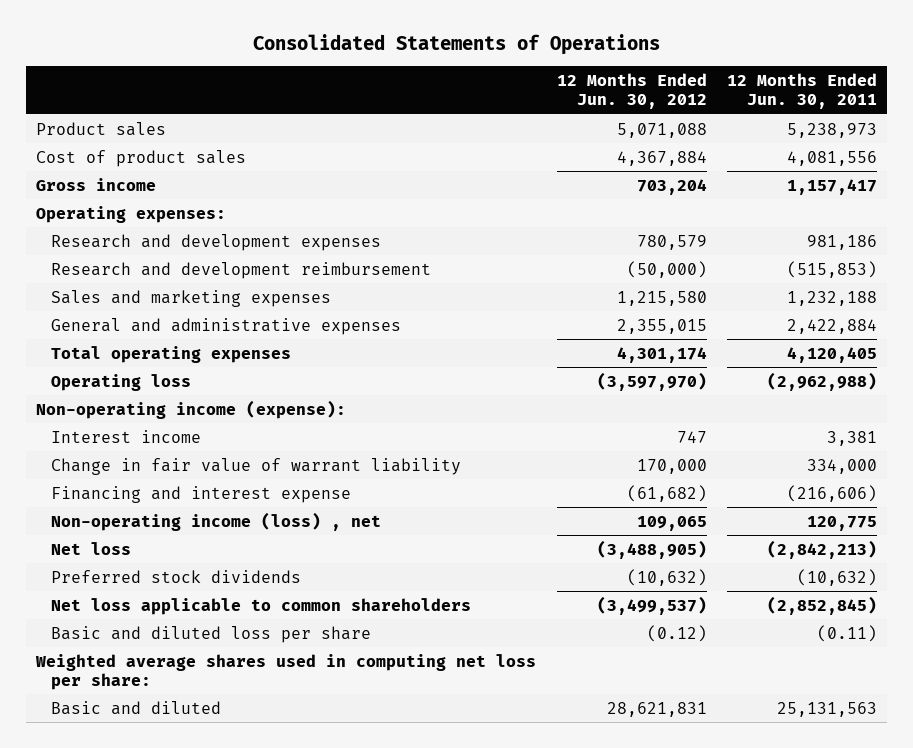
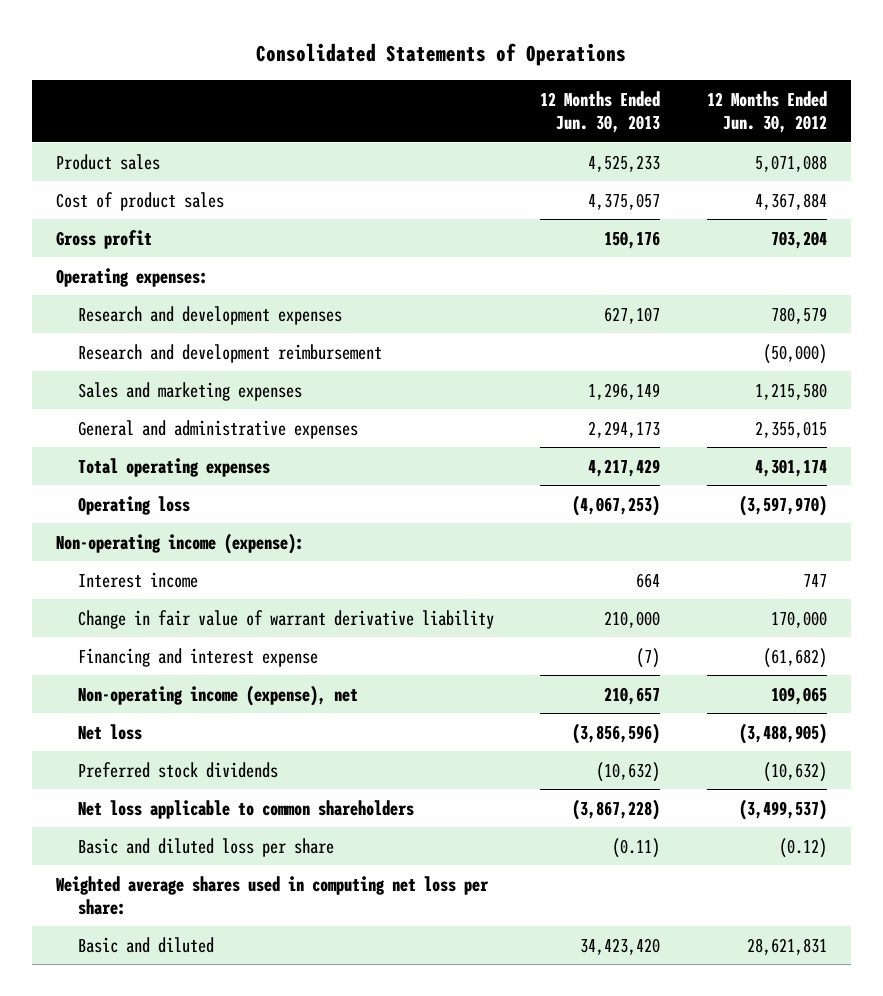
- | 12 Months Ended Jun. 30, 2012 | 12 Months Ended Jun. 30, 2011
+ | 12 Months Ended Jun. 30, 2013 | 12 Months Ended Jun. 30, 2012
- Gross income | 703,204 | 1,157,417
+ Gross profit | 150,176 | 703,204
- Change in fair value of warrant liability | 170,000 | 334,000
+ Change in fair value of warrant derivative liability | 210,000 | 170,000
- Non-operating income (loss) , net | 109,065 | 120,775
+ Non-operating income (expense), net | 210,657 | 109,065

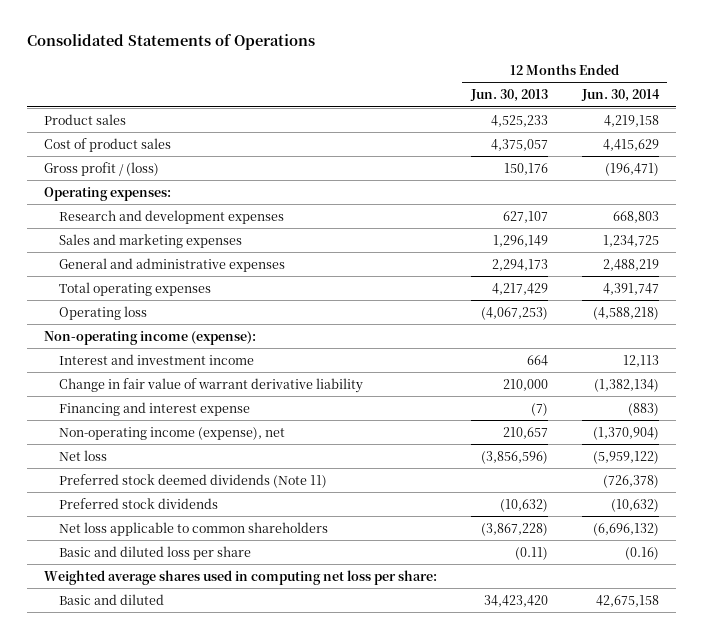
- | 12 Months Ended Jun. 30, 2013 | 12 Months Ended Jun. 30, 2012
+ | 12 Months Ended Jun. 30, 2013 | 12 Months Ended Jun. 30, 2014
- Gross profit | 150,176 | 703,204
+ Gross profit / (loss) | 150,176 | (196,471)
- Research and development reimbursement | | (50,000)
- Interest income | 664 | 747
+ Interest and investment income | 664 | 12,113
+ Preferred stock deemed dividends (Note 11) | | (726,378)

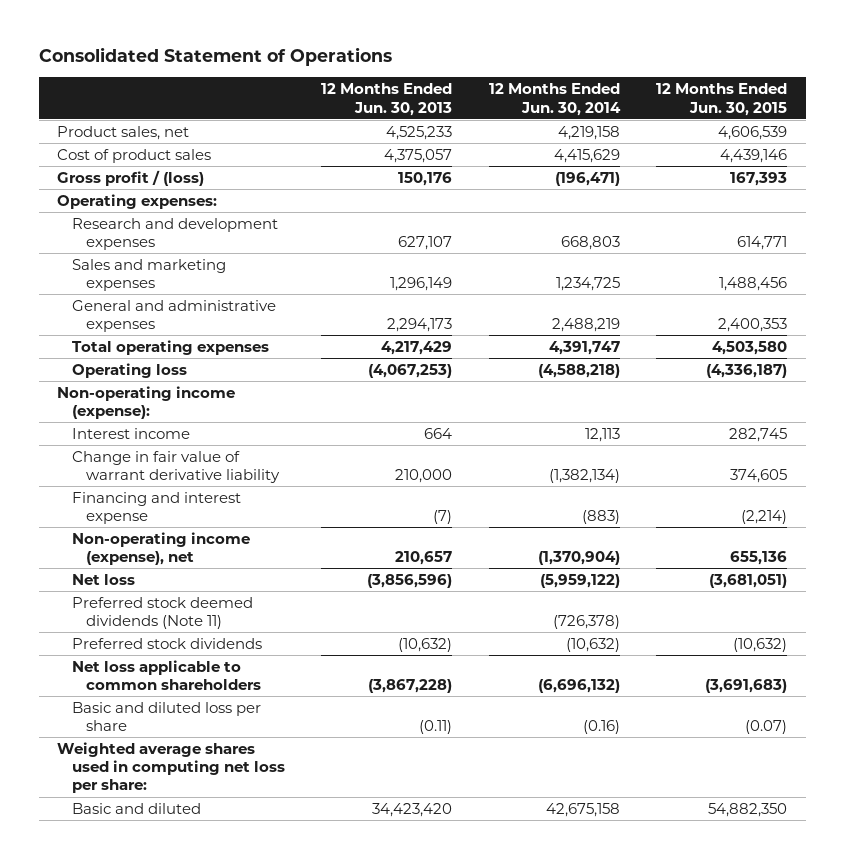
- Consolidated Statements of Operations
+ Consolidated Statement of Operations
- | 12 Months Ended Jun. 30, 2013 | 12 Months Ended Jun. 30, 2014
+ | 12 Months Ended Jun. 30, 2013 | 12 Months Ended Jun. 30, 2014 | 12 Months Ended Jun. 30, 2015
- Product sales | 4,525,233 | 4,219,158
+ Product sales, net | 4,525,233 | 4,219,158 | 4,606,539
- Interest and investment income | 664 | 12,113
+ Interest income | 664 | 12,113 | 282,745

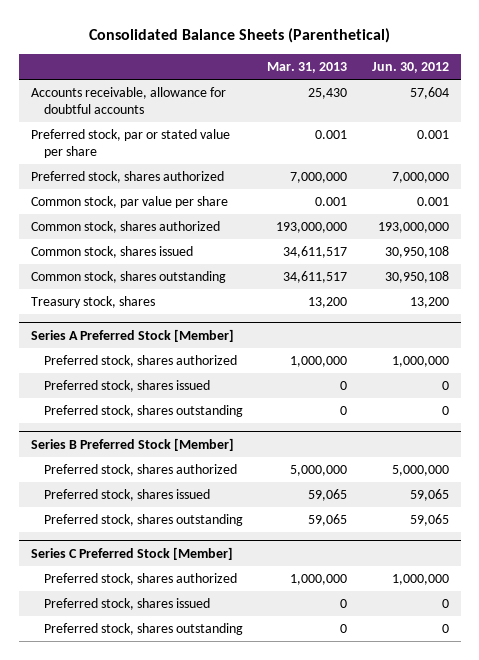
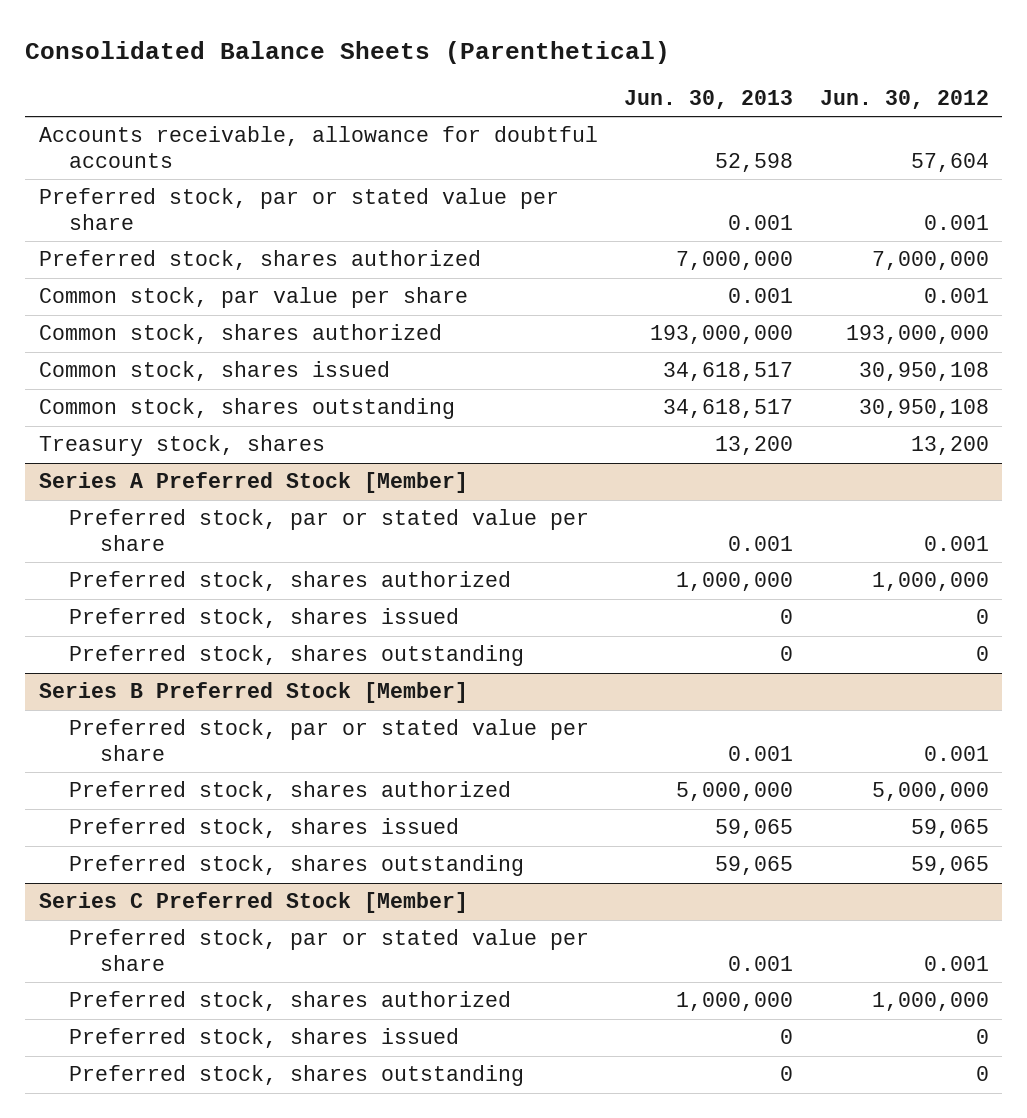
- | Mar. 31, 2013 | Jun. 30, 2012
+ | Jun. 30, 2013 | Jun. 30, 2012
@ Series A Preferred Stock [Member]
+ Preferred stock, par or stated value per share | 0.001 | 0.001
@ Series B Preferred Stock [Member]
+ Preferred stock, par or stated value per share | 0.001 | 0.001
@ Series C Preferred Stock [Member]
+ Preferred stock, par or stated value per share | 0.001 | 0.001

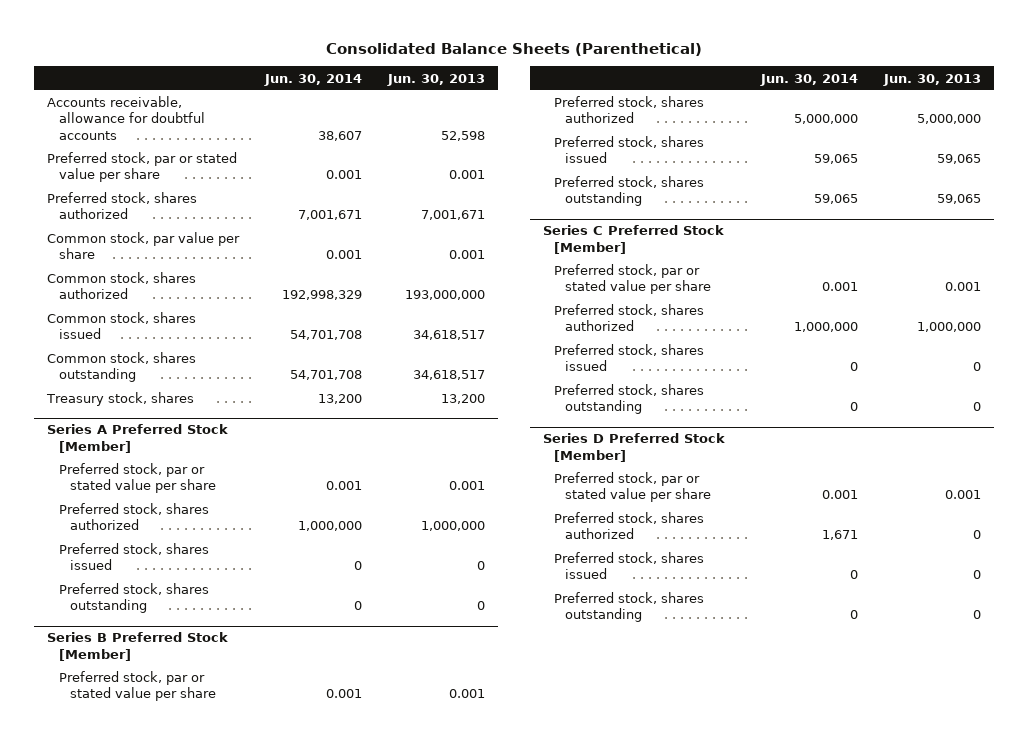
- | Jun. 30, 2013 | Jun. 30, 2012
+ | Jun. 30, 2014 | Jun. 30, 2013
- Preferred stock, shares authorized | 7,000,000 | 7,000,000
+ Preferred stock, shares authorized | 7,001,671 | 7,001,671
+ Series D Preferred Stock [Member]
+ Preferred stock, par or stated value per share | 0.001 | 0.001
+ Preferred stock, shares authorized | 1,671 | 0
+ Preferred stock, shares issued | 0 | 0
+ Preferred stock, shares outstanding | 0 | 0

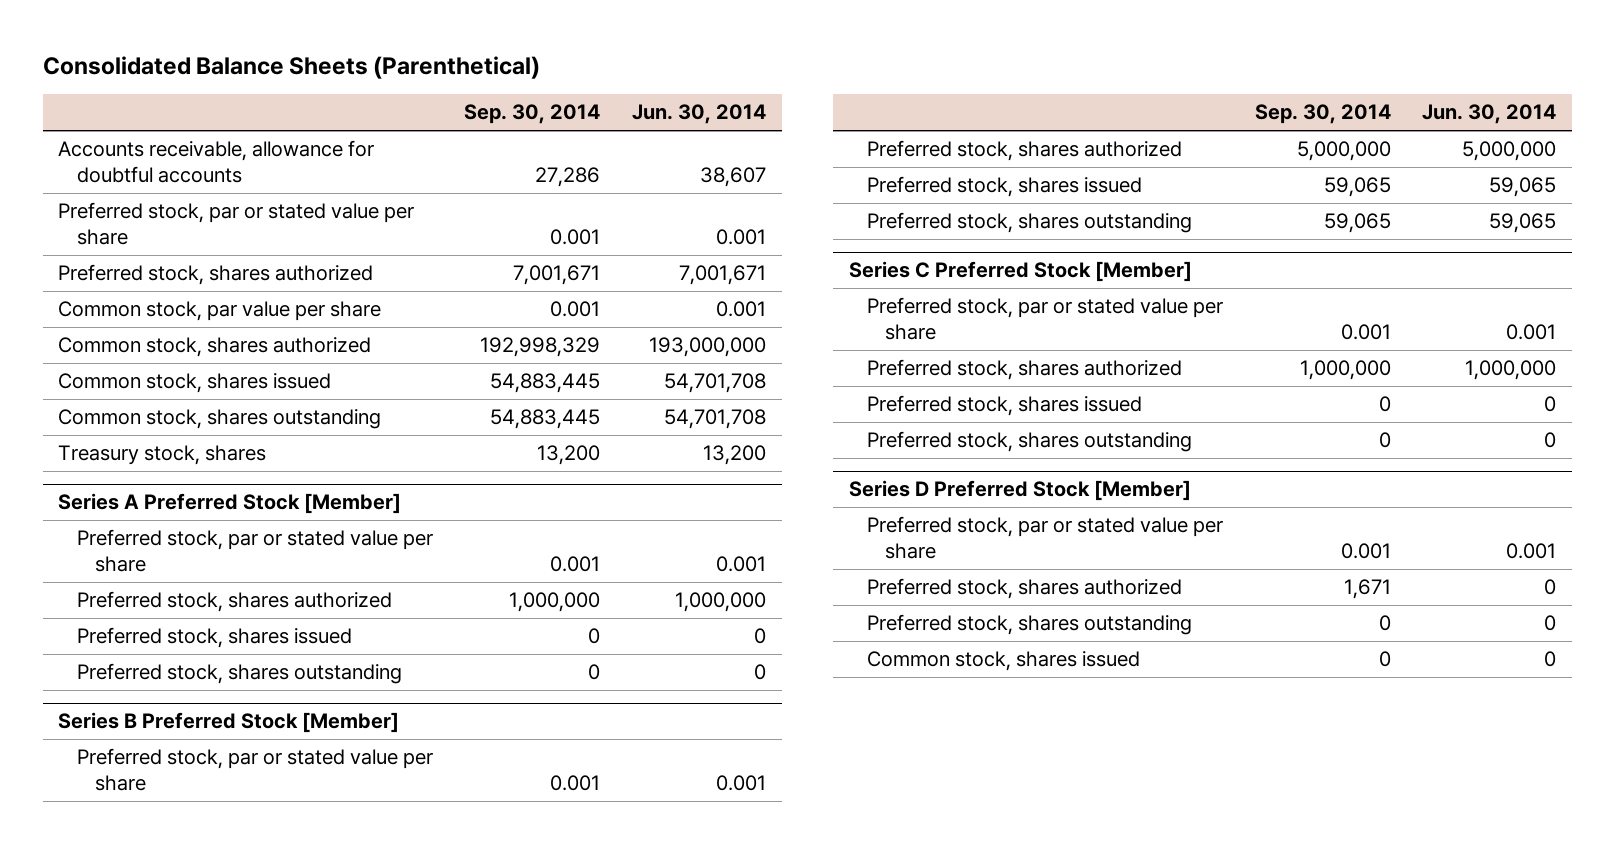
- | Jun. 30, 2014 | Jun. 30, 2013
+ | Sep. 30, 2014 | Jun. 30, 2014
- Common stock, shares authorized | 192,998,329 | 193,000,000
+ Common stock, shares authorized | 192,998,329 | 193,000,000
@ Series D Preferred Stock [Member]
- Preferred stock, shares authorized | 1,671 | 0
- Preferred stock, shares issued | 0 | 0
+ Preferred stock, shares authorized | 1,671 | 0
+ Common stock, shares issued | 0 | 0

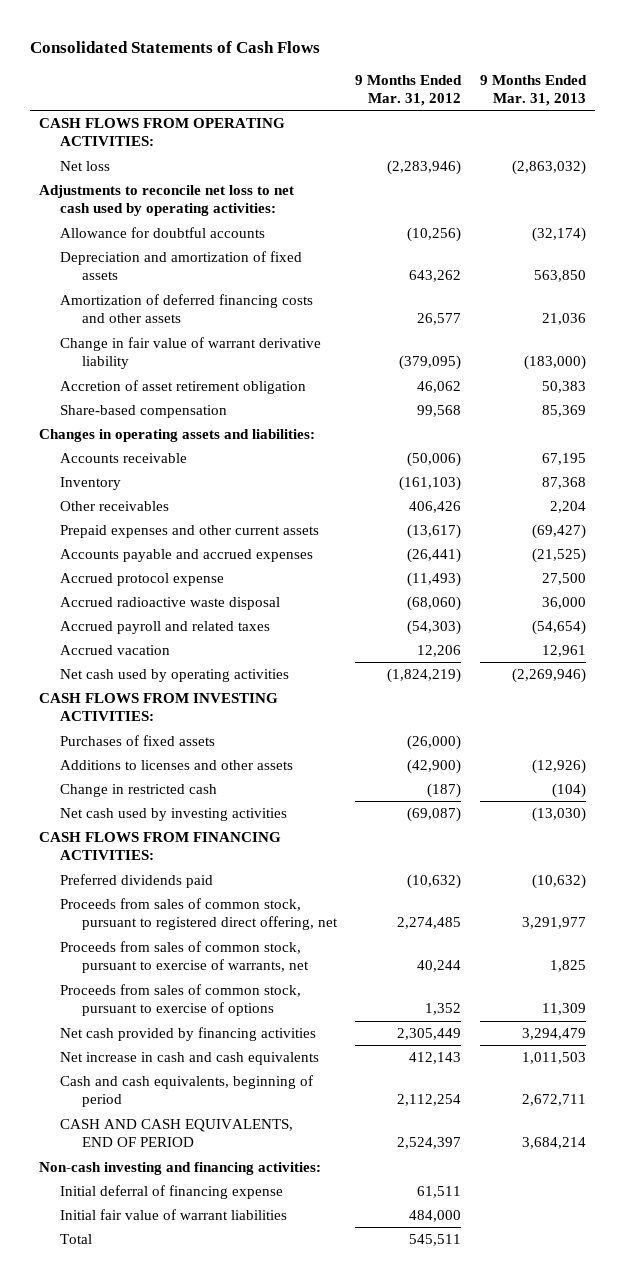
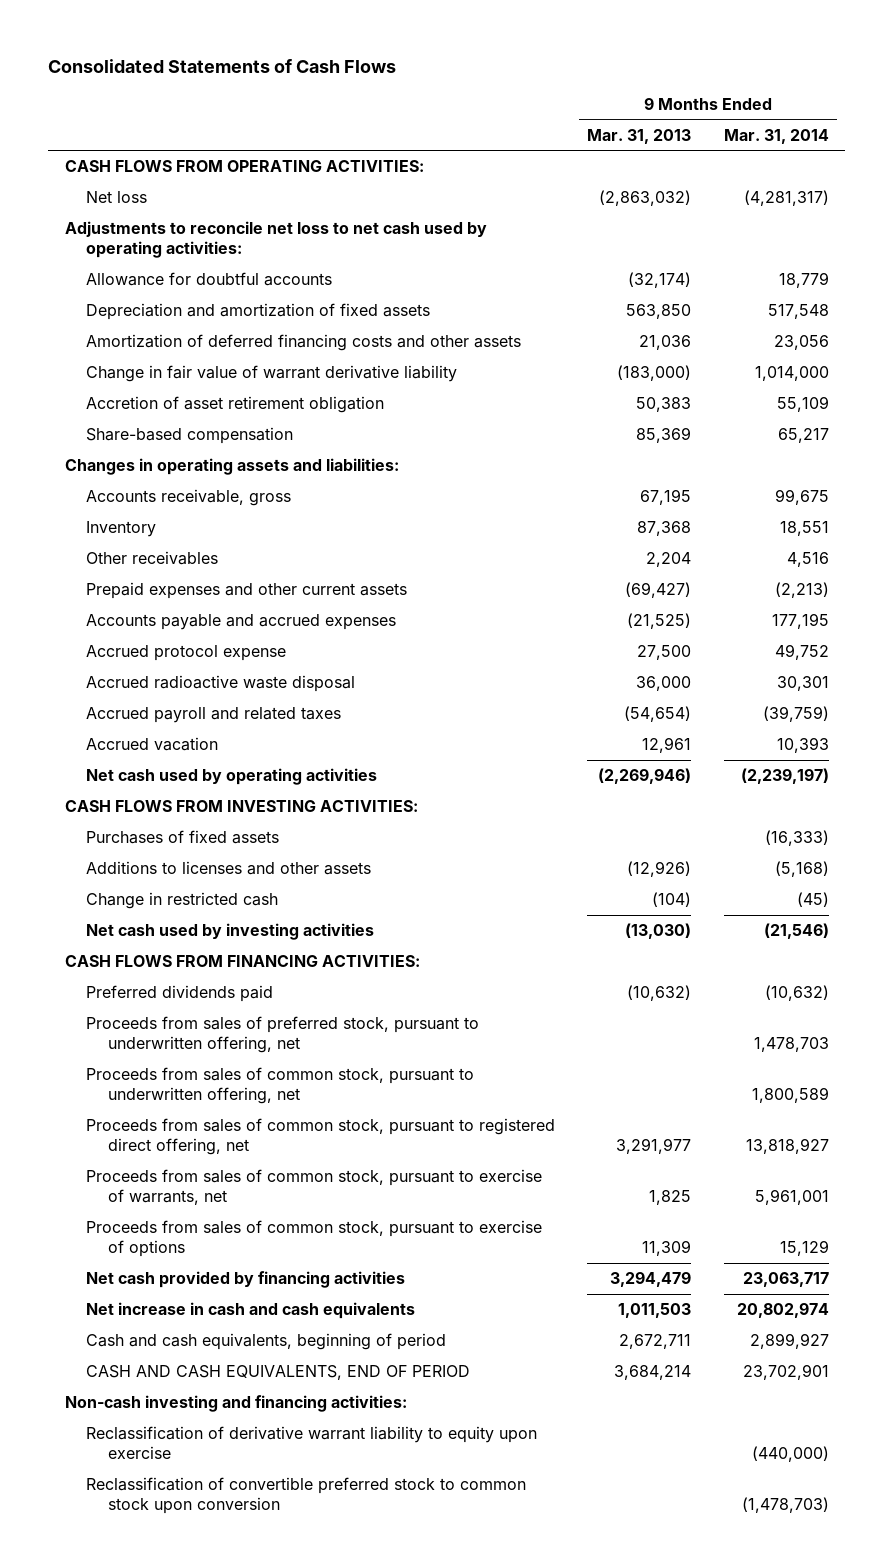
- | 9 Months Ended Mar. 31, 2012 | 9 Months Ended Mar. 31, 2013
+ | 9 Months Ended Mar. 31, 2013 | 9 Months Ended Mar. 31, 2014
- Accounts receivable | (50,006) | 67,195
+ Accounts receivable, gross | 67,195 | 99,675
+ Proceeds from sales of preferred stock, pursuant to underwritten offering, net | | 1,478,703
+ Proceeds from sales of common stock, pursuant to underwritten offering, net | | 1,800,589
- Initial deferral of financing expense | 61,511 |
- Initial fair value of warrant liabilities | 484,000 |
- Total | 545,511 |
+ Reclassification of derivative warrant liability to equity upon exercise | | (440,000)
+ Reclassification of convertible preferred stock to common stock upon conversion | | (1,478,703)

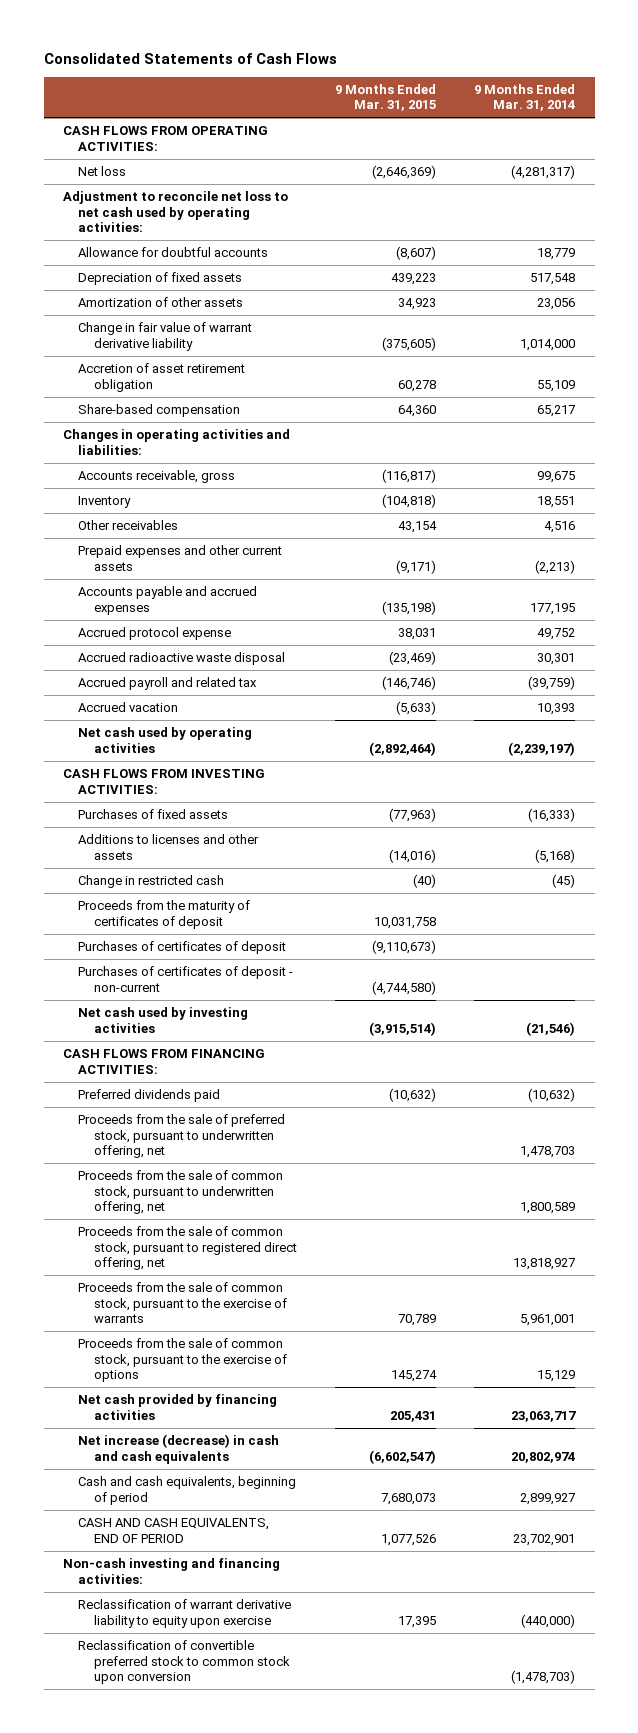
- | 9 Months Ended Mar. 31, 2013 | 9 Months Ended Mar. 31, 2014
+ | 9 Months Ended Mar. 31, 2015 | 9 Months Ended Mar. 31, 2014
- Adjustments to reconcile net loss to net cash used by operating activities:
+ Adjustment to reconcile net loss to net cash used by operating activities:
- Depreciation and amortization of fixed assets | 563,850 | 517,548
- Amortization of deferred financing costs and other assets | 21,036 | 23,056
+ Depreciation of fixed assets | 439,223 | 517,548
+ Amortization of other assets | 34,923 | 23,056
- Changes in operating assets and liabilities:
+ Changes in operating activities and liabilities:
- Accrued payroll and related taxes | (54,654) | (39,759)
+ Accrued payroll and related tax | (146,746) | (39,759)
+ Proceeds from the maturity of certificates of deposit | 10,031,758 |
+ Purchases of certificates of deposit | (9,110,673) |
+ Purchases of certificates of deposit - non-current | (4,744,580) |
- Proceeds from sales of preferred stock, pursuant to underwritten offering, net | | 1,478,703
- Proceeds from sales of common stock, pursuant to underwritten offering, net | | 1,800,589
- Proceeds from sales of common stock, pursuant to registered direct offering, net | 3,291,977 | 13,818,927
- Proceeds from sales of common stock, pursuant to exercise of warrants, net | 1,825 | 5,961,001
- Proceeds from sales of common stock, pursuant to exercise of options | 11,309 | 15,129
+ Proceeds from the sale of preferred stock, pursuant to underwritten offering, net | | 1,478,703
+ Proceeds from the sale of common stock, pursuant to underwritten offering, net | | 1,800,589
+ Proceeds from the sale of common stock, pursuant to registered direct offering, net | | 13,818,927
+ Proceeds from the sale of common stock, pursuant to the exercise of warrants | 70,789 | 5,961,001
+ Proceeds from the sale of common stock, pursuant to the exercise of options | 145,274 | 15,129
- Net increase in cash and cash equivalents | 1,011,503 | 20,802,974
+ Net increase (decrease) in cash and cash equivalents | (6,602,547) | 20,802,974
- Reclassification of derivative warrant liability to equity upon exercise | | (440,000)
+ Reclassification of warrant derivative liability to equity upon exercise | 17,395 | (440,000)

